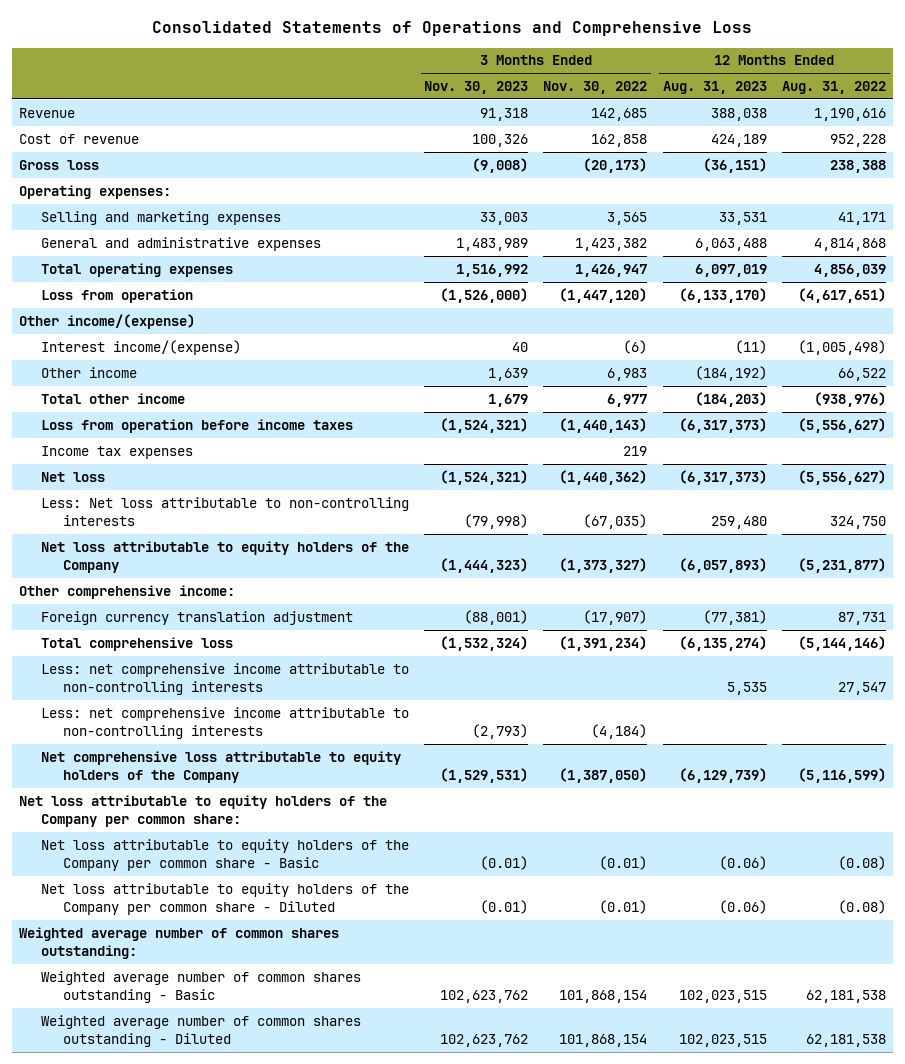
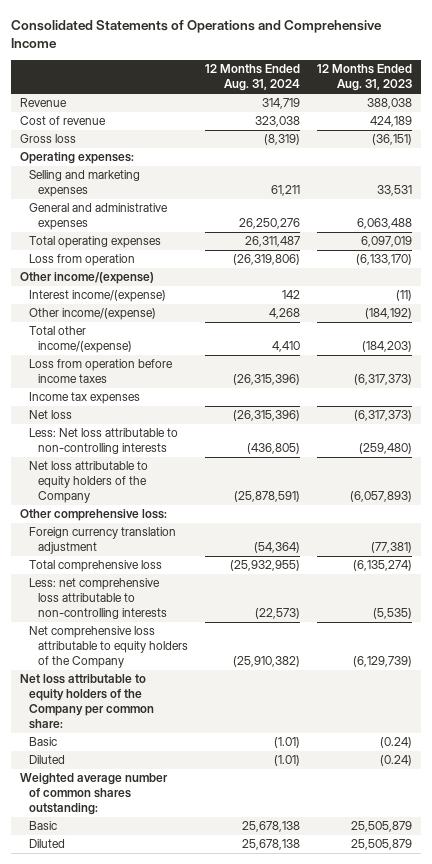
- Consolidated Statements of Operations and Comprehensive Loss
+ Consolidated Statements of Operations and Comprehensive Income
- | 3 Months Ended Nov. 30, 2023 | 3 Months Ended Nov. 30, 2022 | 12 Months Ended Aug. 31, 2023 | 12 Months Ended Aug. 31, 2022
+ | 12 Months Ended Aug. 31, 2024 | 12 Months Ended Aug. 31, 2023
- Other income | 1,639 | 6,983 | (184,192) | 66,522
- Total other income | 1,679 | 6,977 | (184,203) | (938,976)
+ Other income/(expense) | 4,268 | (184,192)
+ Total other income/(expense) | 4,410 | (184,203)
- Less: Net loss attributable to non-controlling interests | (79,998) | (67,035) | 259,480 | 324,750
+ Less: Net loss attributable to non-controlling interests | (436,805) | (259,480)
- Other comprehensive income:
+ Other comprehensive loss:
- Less: net comprehensive income attributable to non-controlling interests | | | 5,535 | 27,547
- Less: net comprehensive income attributable to non-controlling interests | (2,793) | (4,184) | |
+ Less: net comprehensive loss attributable to non-controlling interests | (22,573) | (5,535)
- Net loss attributable to equity holders of the Company per common share - Basic | (0.01) | (0.01) | (0.06) | (0.08)
- Net loss attributable to equity holders of the Company per common share - Diluted | (0.01) | (0.01) | (0.06) | (0.08)
+ Basic | (1.01) | (0.24)
+ Diluted | (1.01) | (0.24)
- Weighted average number of common shares outstanding - Basic | 102,623,762 | 101,868,154 | 102,023,515 | 62,181,538
- Weighted average number of common shares outstanding - Diluted | 102,623,762 | 101,868,154 | 102,023,515 | 62,181,538
+ Basic | 25,678,138 | 25,505,879
+ Diluted | 25,678,138 | 25,505,879

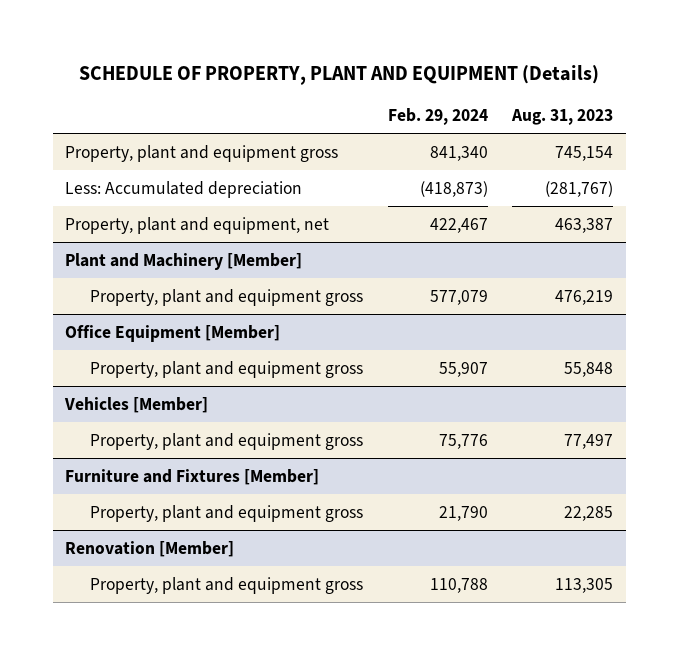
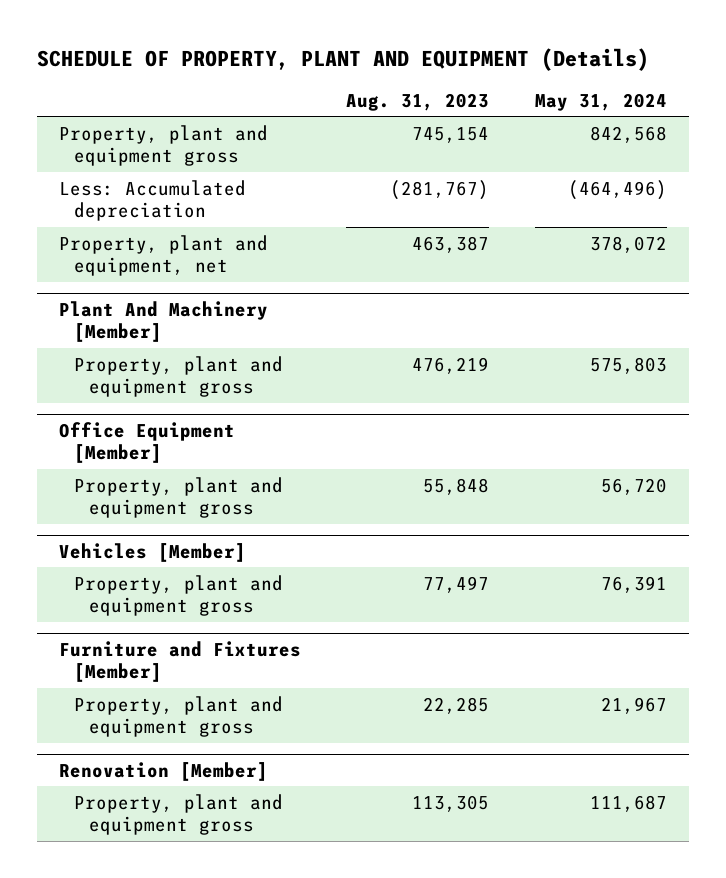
- | Feb. 29, 2024 | Aug. 31, 2023
+ | Aug. 31, 2023 | May 31, 2024
- Plant and Machinery [Member]
+ Plant And Machinery [Member]

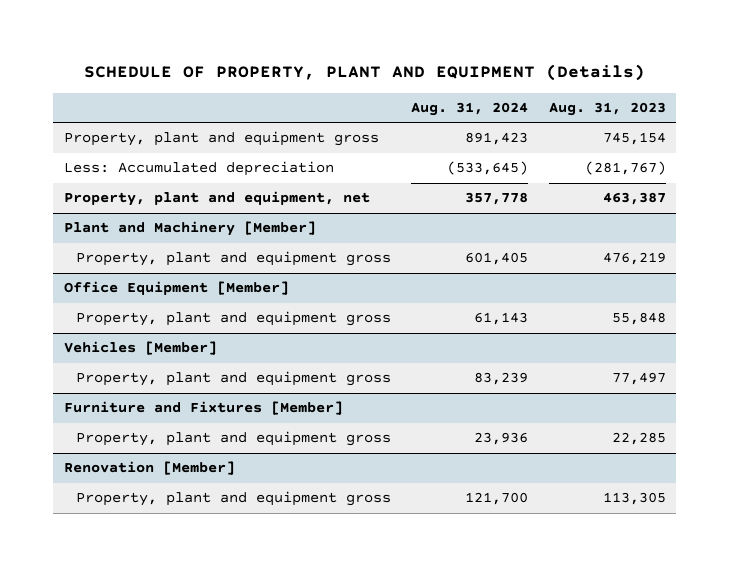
- | Aug. 31, 2023 | May 31, 2024
+ | Aug. 31, 2024 | Aug. 31, 2023
- Plant And Machinery [Member]
+ Plant and Machinery [Member]

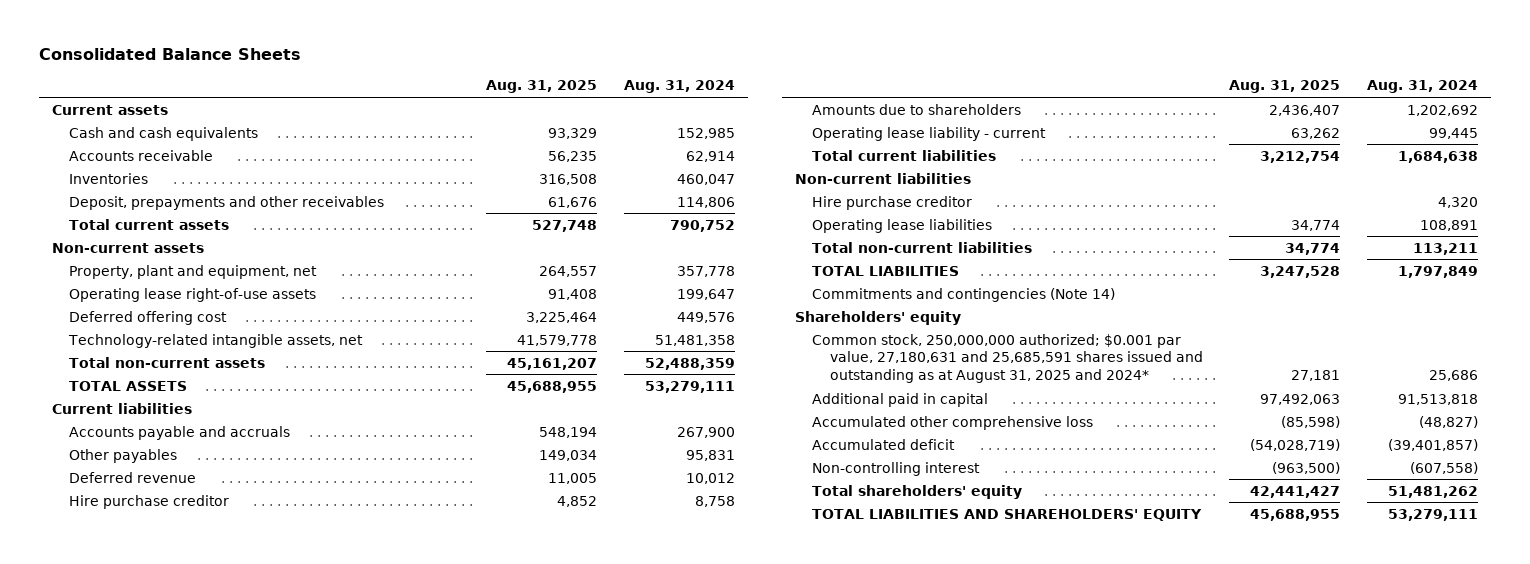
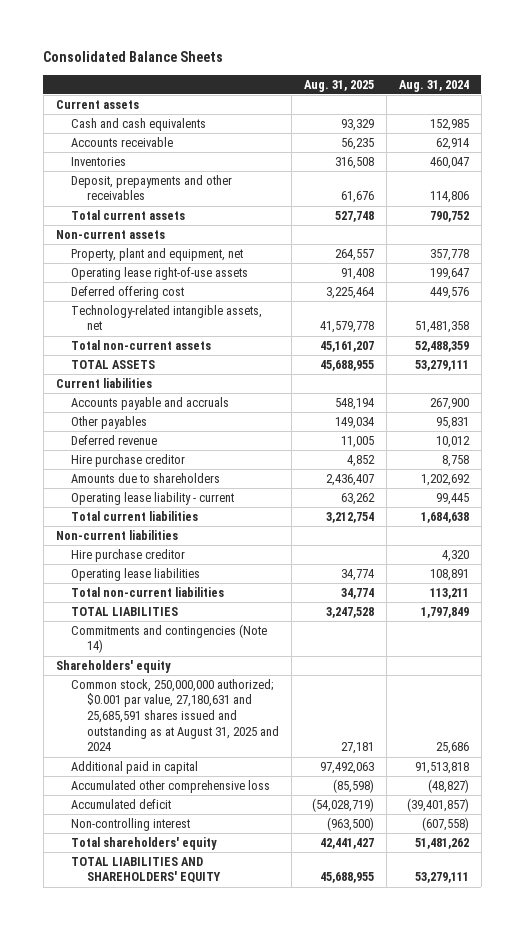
- Common stock, 250,000,000 authorized; $0.001 par value, 27,180,631 and 25,685,591 shares issued and outstanding as at August 31, 2025 and 2024* | 27,181 | 25,686
+ Common stock, 250,000,000 authorized; $0.001 par value, 27,180,631 and 25,685,591 shares issued and outstanding as at August 31, 2025 and 2024 | 27,181 | 25,686

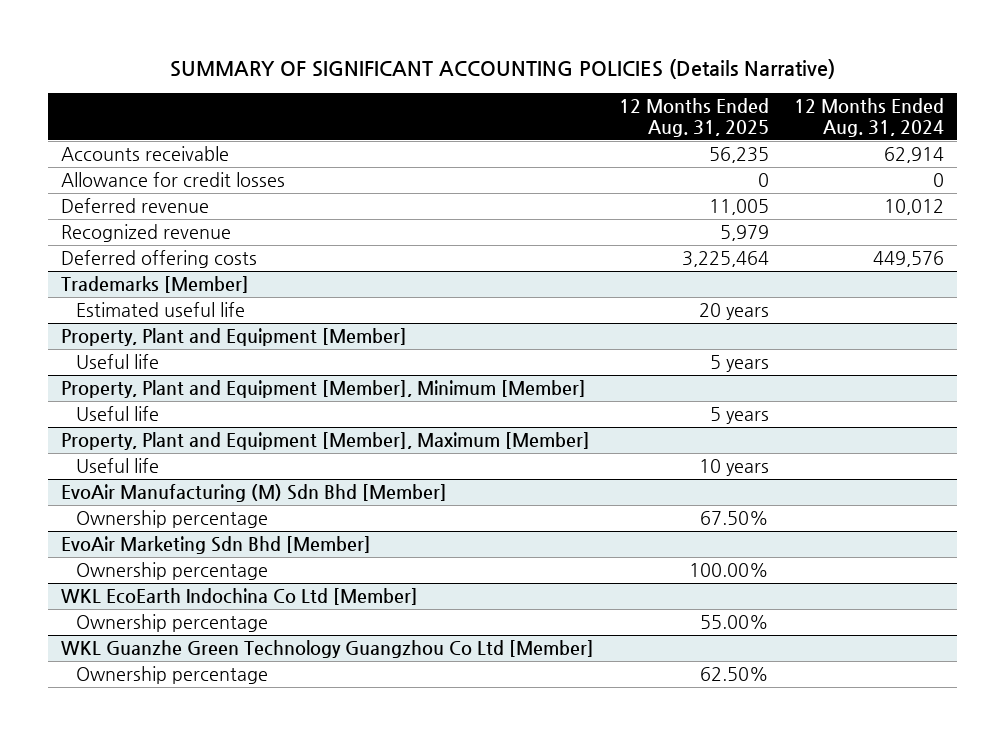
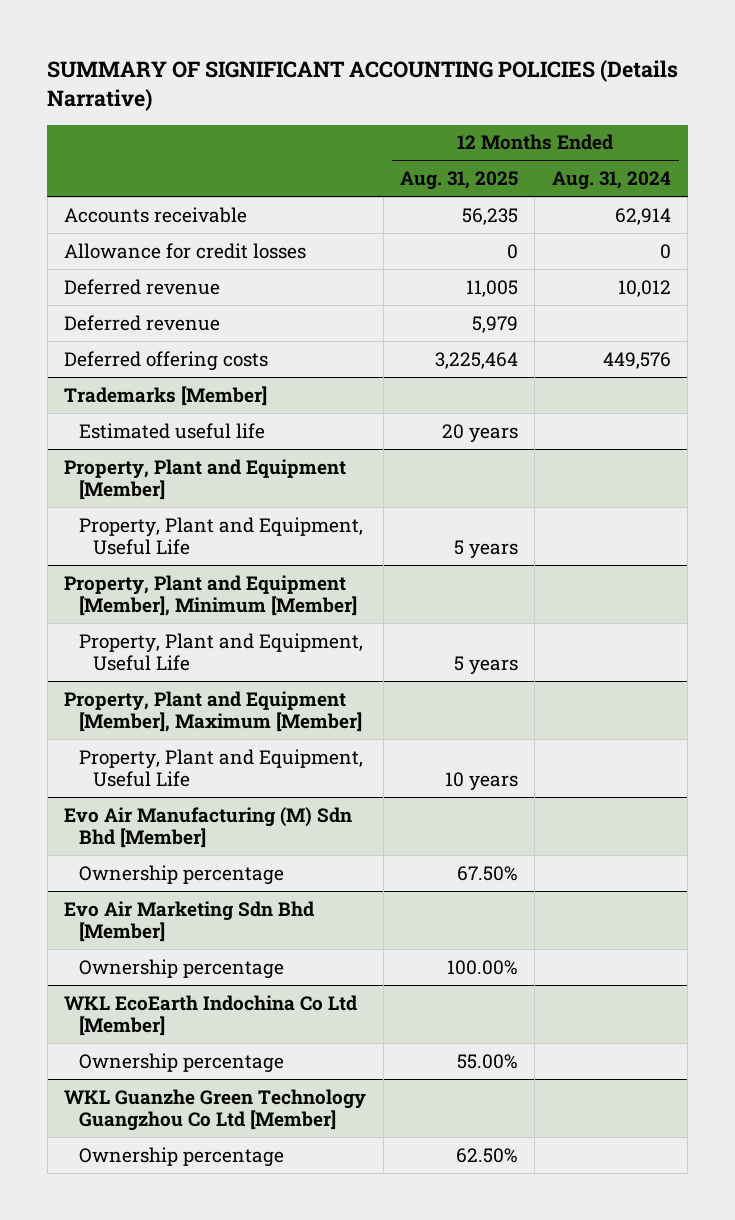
- Recognized revenue | 5,979 |
+ Deferred revenue | 5,979 |
@ Property, Plant and Equipment [Member]
- Useful life | 5 years |
+ Property, Plant and Equipment, Useful Life | 5 years |
@ Property, Plant and Equipment [Member], Minimum [Member]
- Useful life | 5 years |
+ Property, Plant and Equipment, Useful Life | 5 years |
@ Property, Plant and Equipment [Member], Maximum [Member]
- Useful life | 10 years |
- EvoAir Manufacturing (M) Sdn Bhd [Member]
@ Property, Plant and Equipment [Member], Maximum [Member]
+ Property, Plant and Equipment, Useful Life | 10 years |
+ Evo Air Manufacturing (M) Sdn Bhd [Member]
- EvoAir Marketing Sdn Bhd [Member]
+ Evo Air Marketing Sdn Bhd [Member]

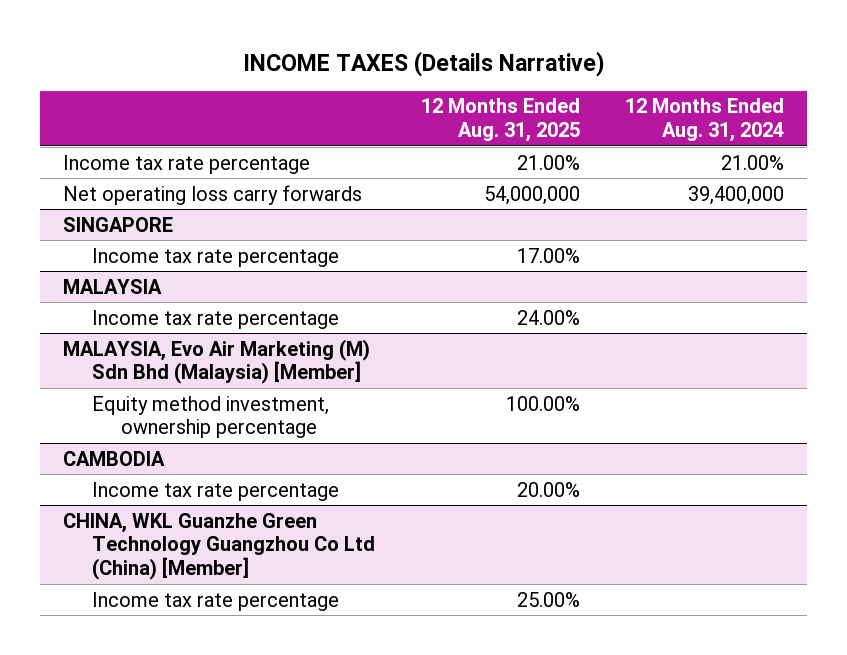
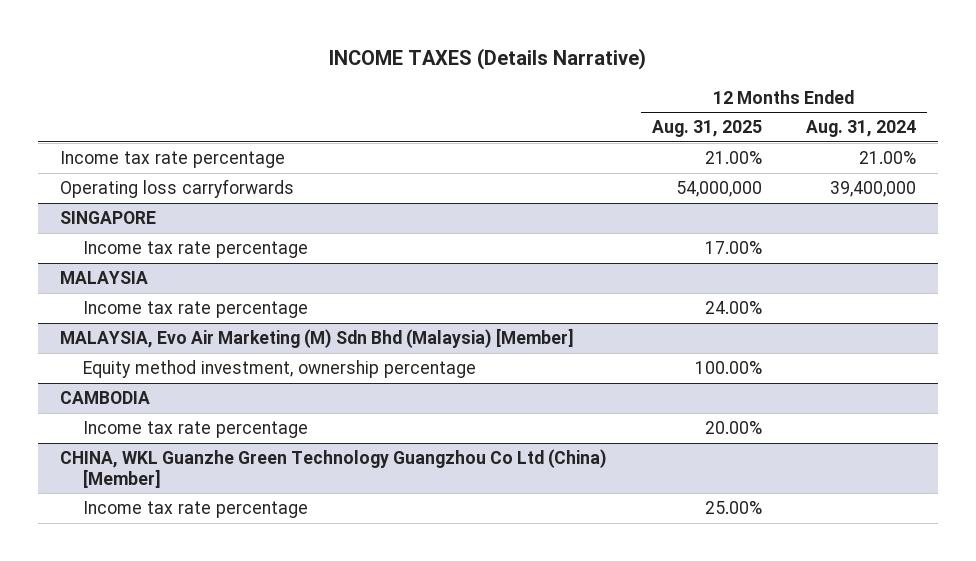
- Net operating loss carry forwards | 54,000,000 | 39,400,000
+ Operating loss carryforwards | 54,000,000 | 39,400,000

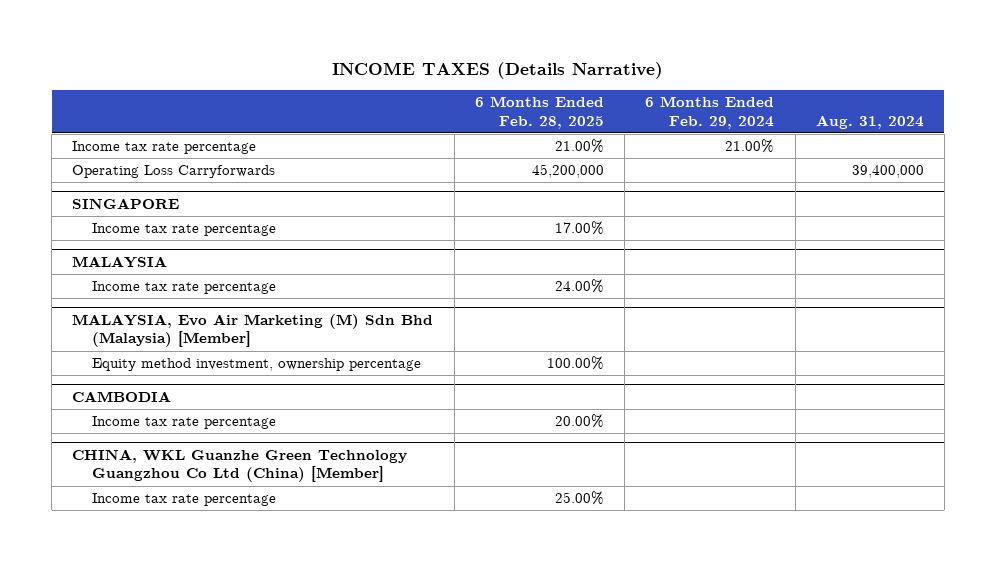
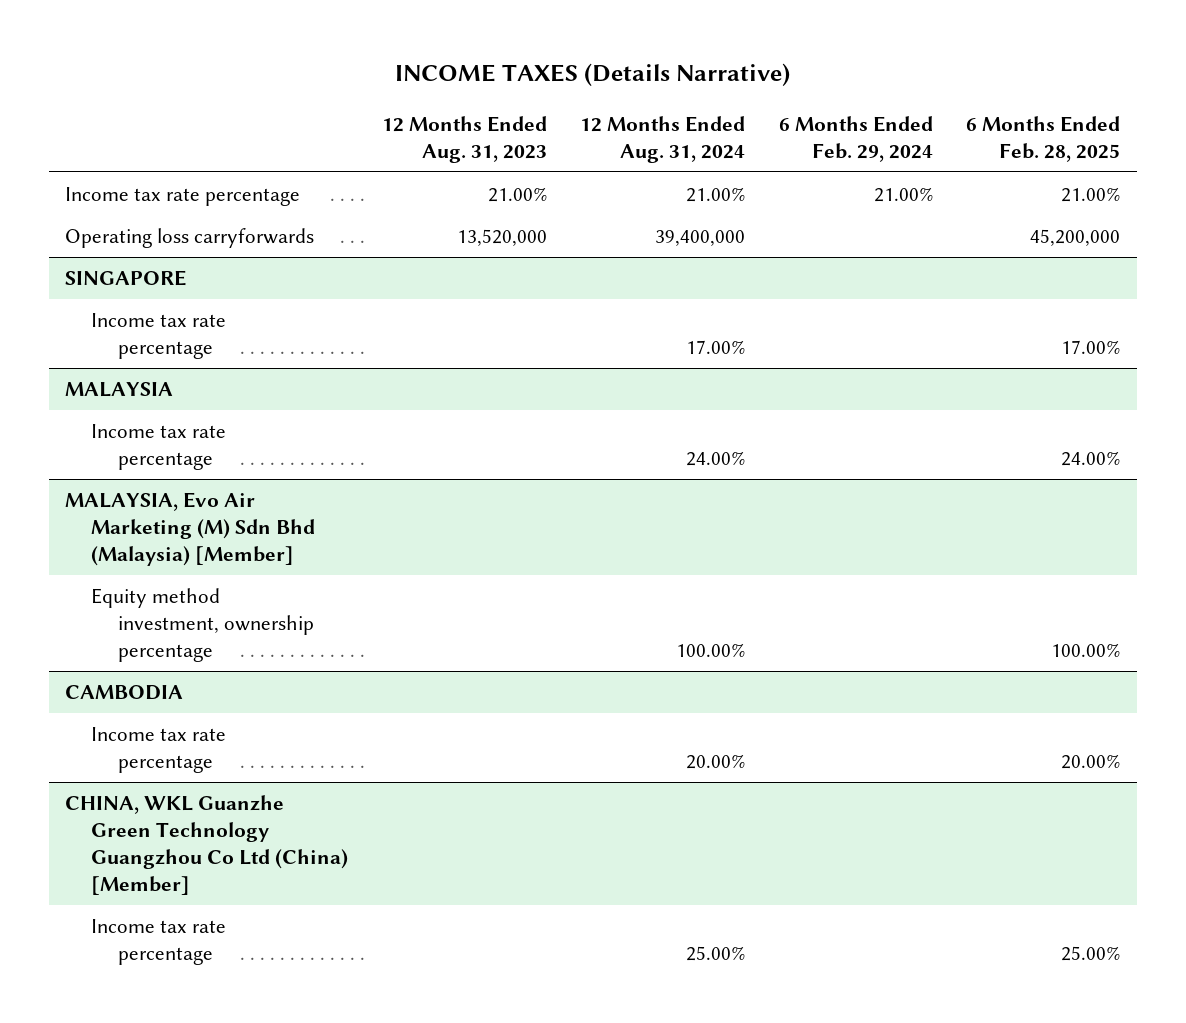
- | 6 Months Ended Feb. 28, 2025 | 6 Months Ended Feb. 29, 2024 | Aug. 31, 2024
+ | 12 Months Ended Aug. 31, 2023 | 12 Months Ended Aug. 31, 2024 | 6 Months Ended Feb. 29, 2024 | 6 Months Ended Feb. 28, 2025
- Operating Loss Carryforwards | 45,200,000 | | 39,400,000
+ Operating loss carryforwards | 13,520,000 | 39,400,000 | | 45,200,000

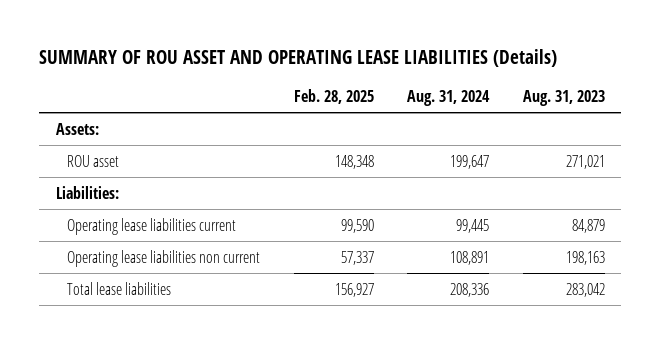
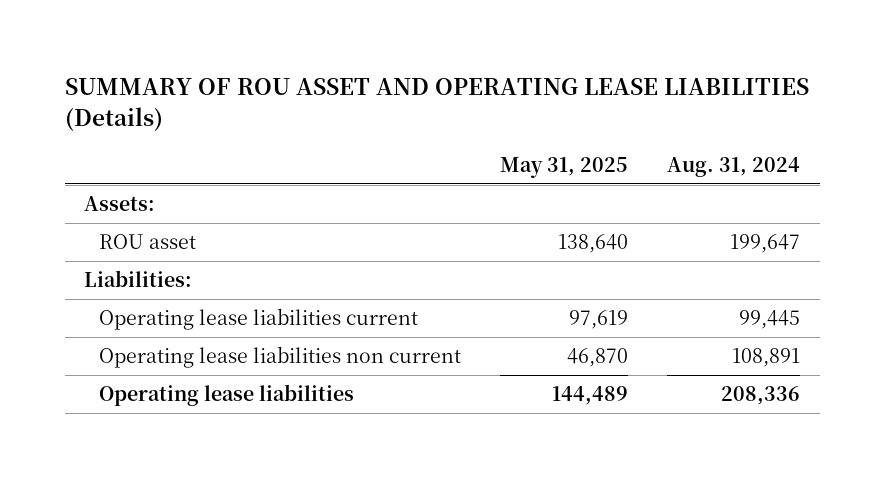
- | Feb. 28, 2025 | Aug. 31, 2024 | Aug. 31, 2023
+ | May 31, 2025 | Aug. 31, 2024
- Total lease liabilities | 156,927 | 208,336 | 283,042
+ Operating lease liabilities | 144,489 | 208,336

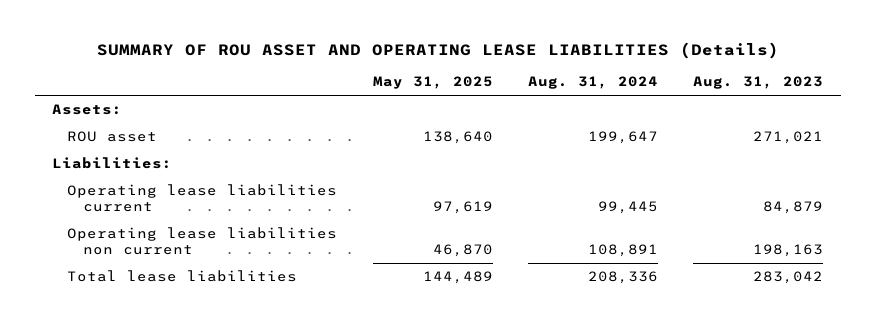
- | May 31, 2025 | Aug. 31, 2024
+ | May 31, 2025 | Aug. 31, 2024 | Aug. 31, 2023
- Operating lease liabilities | 144,489 | 208,336
+ Total lease liabilities | 144,489 | 208,336 | 283,042

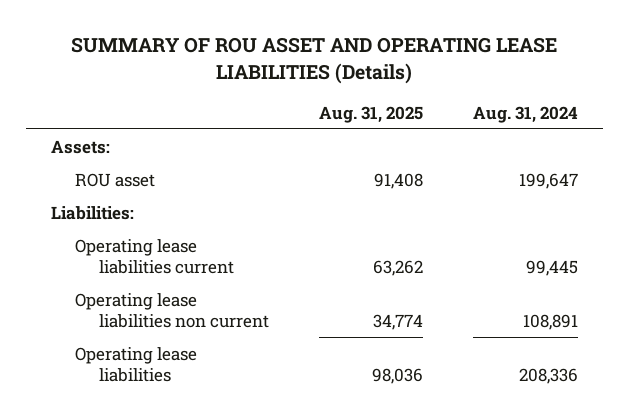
- | May 31, 2025 | Aug. 31, 2024 | Aug. 31, 2023
+ | Aug. 31, 2025 | Aug. 31, 2024
- Total lease liabilities | 144,489 | 208,336 | 283,042
+ Operating lease liabilities | 98,036 | 208,336

